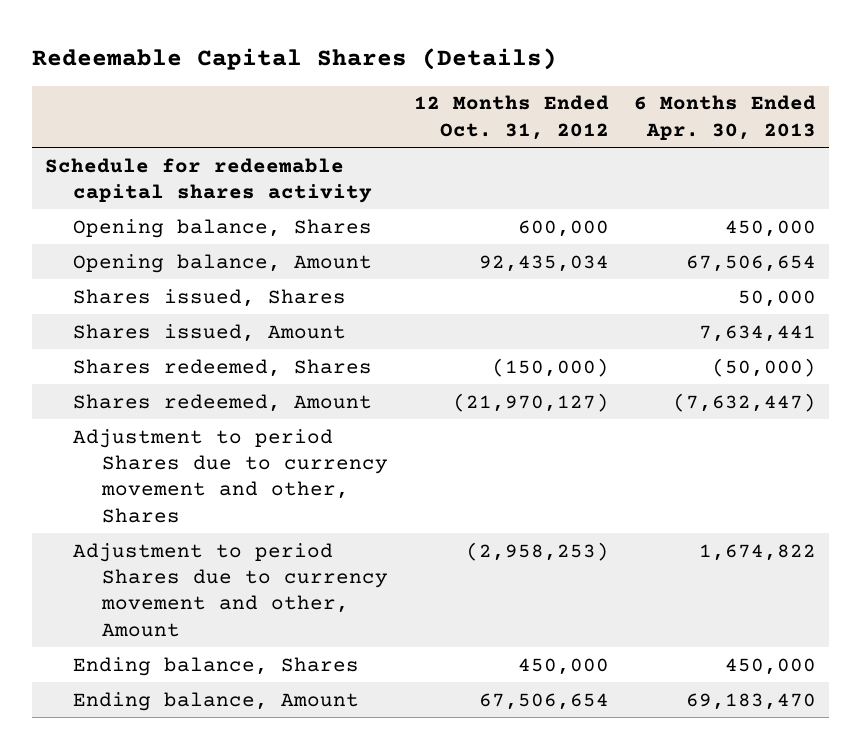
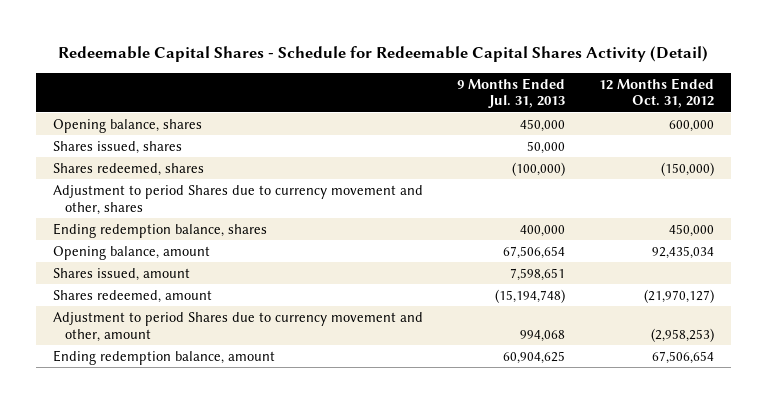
- Redeemable Capital Shares (Details)
+ Redeemable Capital Shares - Schedule for Redeemable Capital Shares Activity (Detail)
- | 12 Months Ended Oct. 31, 2012 | 6 Months Ended Apr. 30, 2013
+ | 9 Months Ended Jul. 31, 2013 | 12 Months Ended Oct. 31, 2012
- Schedule for redeemable capital shares activity
- Opening balance, Shares | 600,000 | 450,000
- Opening balance, Amount | 92,435,034 | 67,506,654
- Shares issued, Shares | | 50,000
- Shares issued, Amount | | 7,634,441
- Shares redeemed, Shares | (150,000) | (50,000)
- Shares redeemed, Amount | (21,970,127) | (7,632,447)
- Adjustment to period Shares due to currency movement and other, Shares
- Adjustment to period Shares due to currency movement and other, Amount | (2,958,253) | 1,674,822
- Ending balance, Shares | 450,000 | 450,000
- Ending balance, Amount | 67,506,654 | 69,183,470
+ Opening balance, shares | 450,000 | 600,000
+ Shares issued, shares | 50,000 |
+ Shares redeemed, shares | (100,000) | (150,000)
+ Adjustment to period Shares due to currency movement and other, shares
+ Ending redemption balance, shares | 400,000 | 450,000
+ Opening balance, amount | 67,506,654 | 92,435,034
+ Shares issued, amount | 7,598,651 |
+ Shares redeemed, amount | (15,194,748) | (21,970,127)
+ Adjustment to period Shares due to currency movement and other, amount | 994,068 | (2,958,253)
+ Ending redemption balance, amount | 60,904,625 | 67,506,654

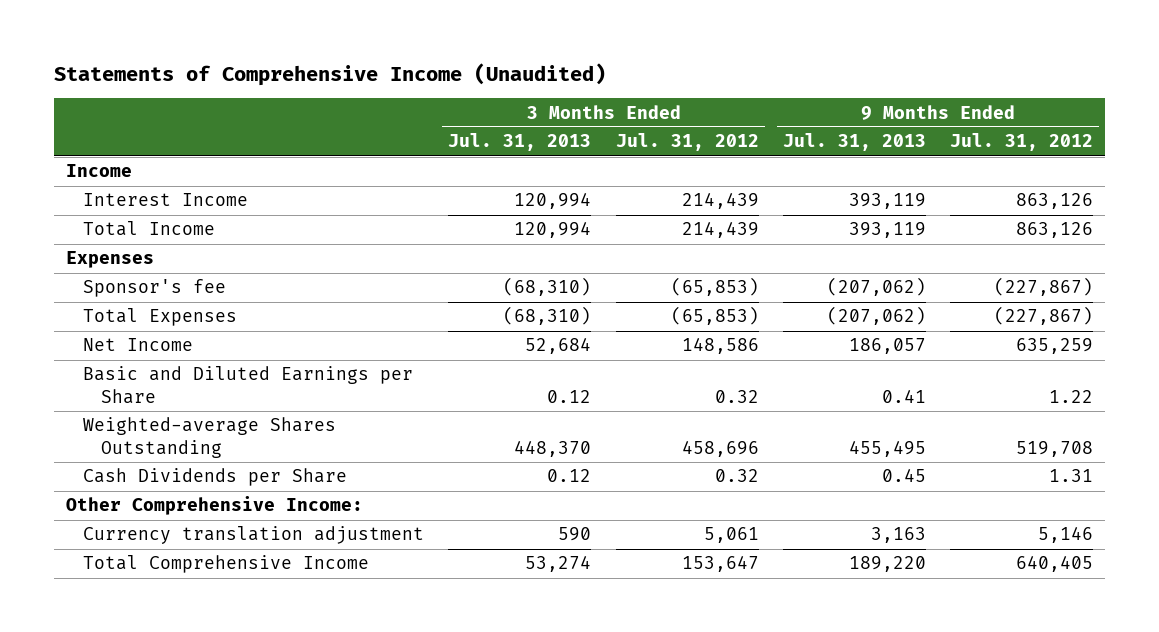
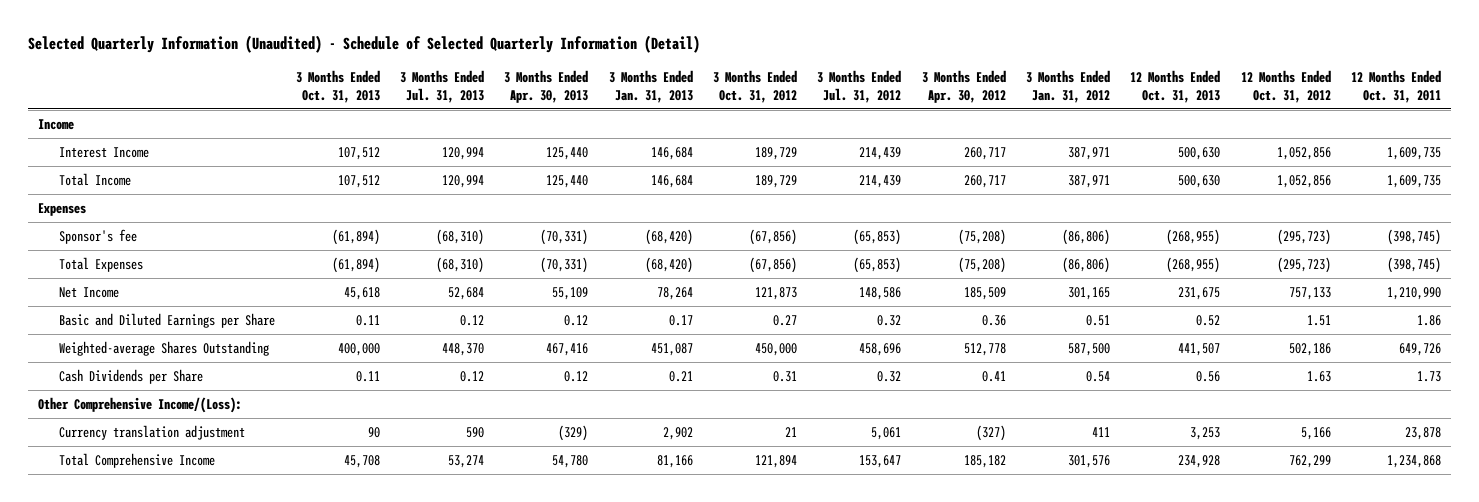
- Statements of Comprehensive Income (Unaudited)
+ Selected Quarterly Information (Unaudited) - Schedule of Selected Quarterly Information (Detail)
- | 3 Months Ended Jul. 31, 2013 | 3 Months Ended Jul. 31, 2012 | 9 Months Ended Jul. 31, 2013 | 9 Months Ended Jul. 31, 2012
+ | 3 Months Ended Oct. 31, 2013 | 3 Months Ended Jul. 31, 2013 | 3 Months Ended Apr. 30, 2013 | 3 Months Ended Jan. 31, 2013 | 3 Months Ended Oct. 31, 2012 | 3 Months Ended Jul. 31, 2012 | 3 Months Ended Apr. 30, 2012 | 3 Months Ended Jan. 31, 2012 | 12 Months Ended Oct. 31, 2013 | 12 Months Ended Oct. 31, 2012 | 12 Months Ended Oct. 31, 2011
- Other Comprehensive Income:
+ Other Comprehensive Income/(Loss):

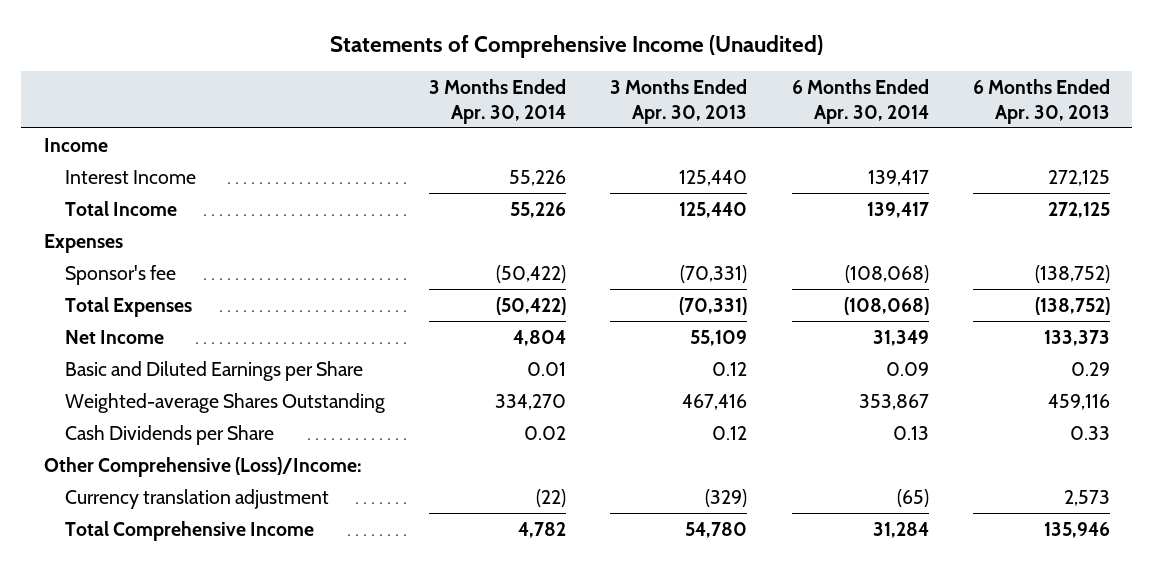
- Selected Quarterly Information (Unaudited) - Schedule of Selected Quarterly Information (Detail)
+ Statements of Comprehensive Income (Unaudited)
- | 3 Months Ended Oct. 31, 2013 | 3 Months Ended Jul. 31, 2013 | 3 Months Ended Apr. 30, 2013 | 3 Months Ended Jan. 31, 2013 | 3 Months Ended Oct. 31, 2012 | 3 Months Ended Jul. 31, 2012 | 3 Months Ended Apr. 30, 2012 | 3 Months Ended Jan. 31, 2012 | 12 Months Ended Oct. 31, 2013 | 12 Months Ended Oct. 31, 2012 | 12 Months Ended Oct. 31, 2011
+ | 3 Months Ended Apr. 30, 2014 | 3 Months Ended Apr. 30, 2013 | 6 Months Ended Apr. 30, 2014 | 6 Months Ended Apr. 30, 2013
- Other Comprehensive Income/(Loss):
+ Other Comprehensive (Loss)/Income:

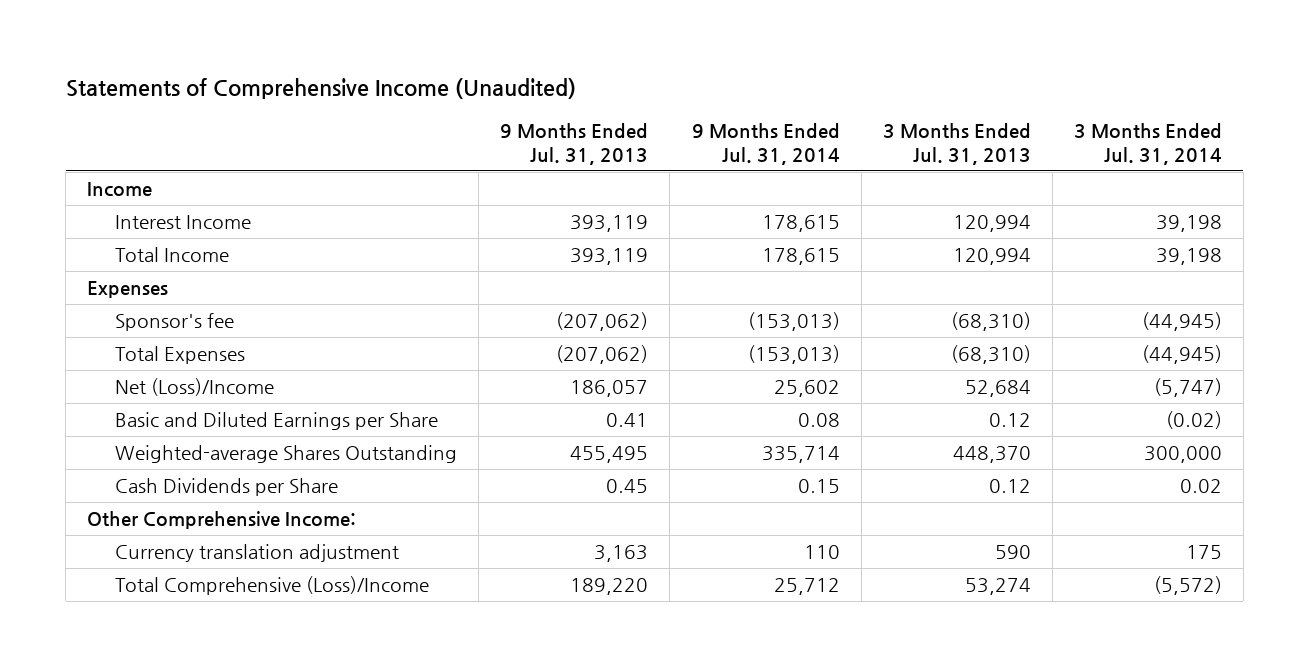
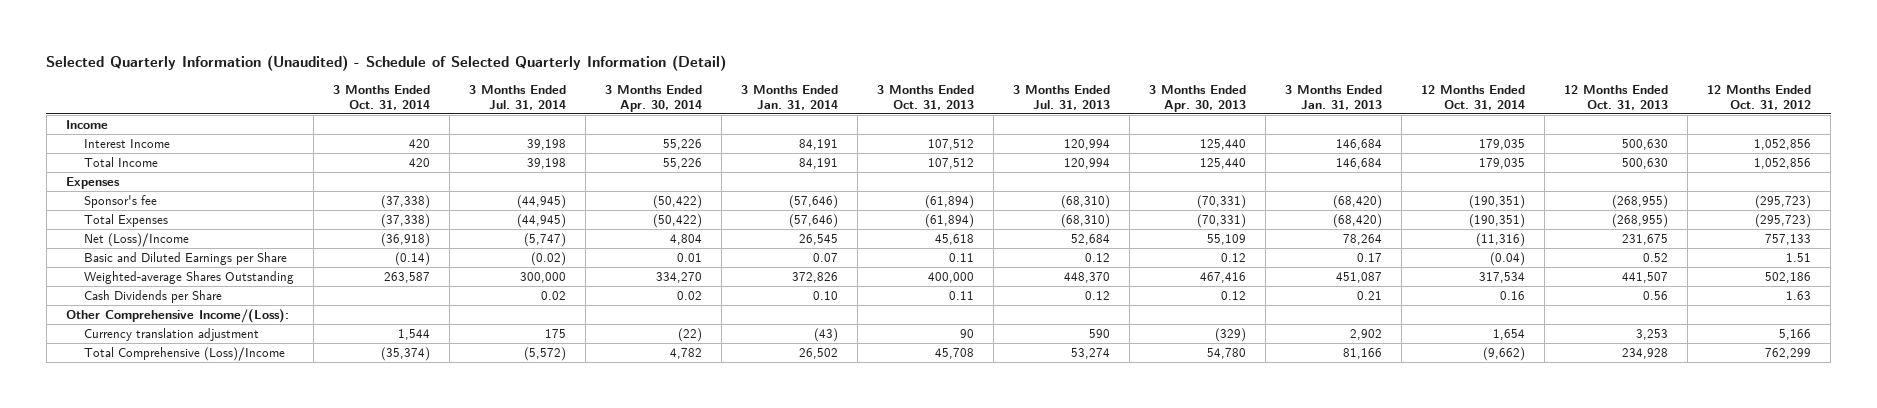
- Statements of Comprehensive Income (Unaudited)
+ Selected Quarterly Information (Unaudited) - Schedule of Selected Quarterly Information (Detail)
- | 9 Months Ended Jul. 31, 2013 | 9 Months Ended Jul. 31, 2014 | 3 Months Ended Jul. 31, 2013 | 3 Months Ended Jul. 31, 2014
+ | 3 Months Ended Oct. 31, 2014 | 3 Months Ended Jul. 31, 2014 | 3 Months Ended Apr. 30, 2014 | 3 Months Ended Jan. 31, 2014 | 3 Months Ended Oct. 31, 2013 | 3 Months Ended Jul. 31, 2013 | 3 Months Ended Apr. 30, 2013 | 3 Months Ended Jan. 31, 2013 | 12 Months Ended Oct. 31, 2014 | 12 Months Ended Oct. 31, 2013 | 12 Months Ended Oct. 31, 2012
- Other Comprehensive Income:
+ Other Comprehensive Income/(Loss):

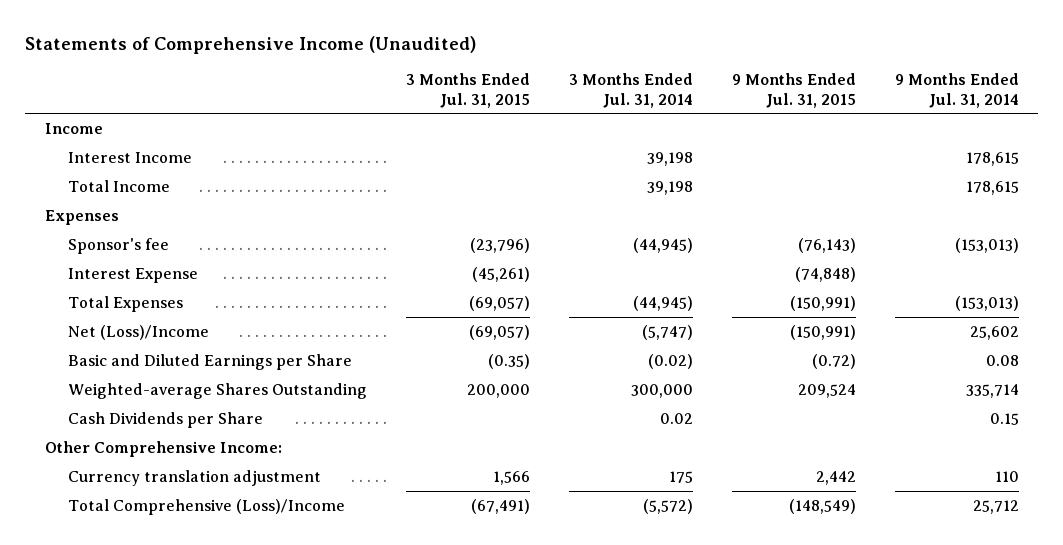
- Selected Quarterly Information (Unaudited) - Schedule of Selected Quarterly Information (Detail)
+ Statements of Comprehensive Income (Unaudited)
- | 3 Months Ended Oct. 31, 2014 | 3 Months Ended Jul. 31, 2014 | 3 Months Ended Apr. 30, 2014 | 3 Months Ended Jan. 31, 2014 | 3 Months Ended Oct. 31, 2013 | 3 Months Ended Jul. 31, 2013 | 3 Months Ended Apr. 30, 2013 | 3 Months Ended Jan. 31, 2013 | 12 Months Ended Oct. 31, 2014 | 12 Months Ended Oct. 31, 2013 | 12 Months Ended Oct. 31, 2012
+ | 3 Months Ended Jul. 31, 2015 | 3 Months Ended Jul. 31, 2014 | 9 Months Ended Jul. 31, 2015 | 9 Months Ended Jul. 31, 2014
+ Interest Expense | (45,261) | | (74,848) |
- Other Comprehensive Income/(Loss):
+ Other Comprehensive Income:

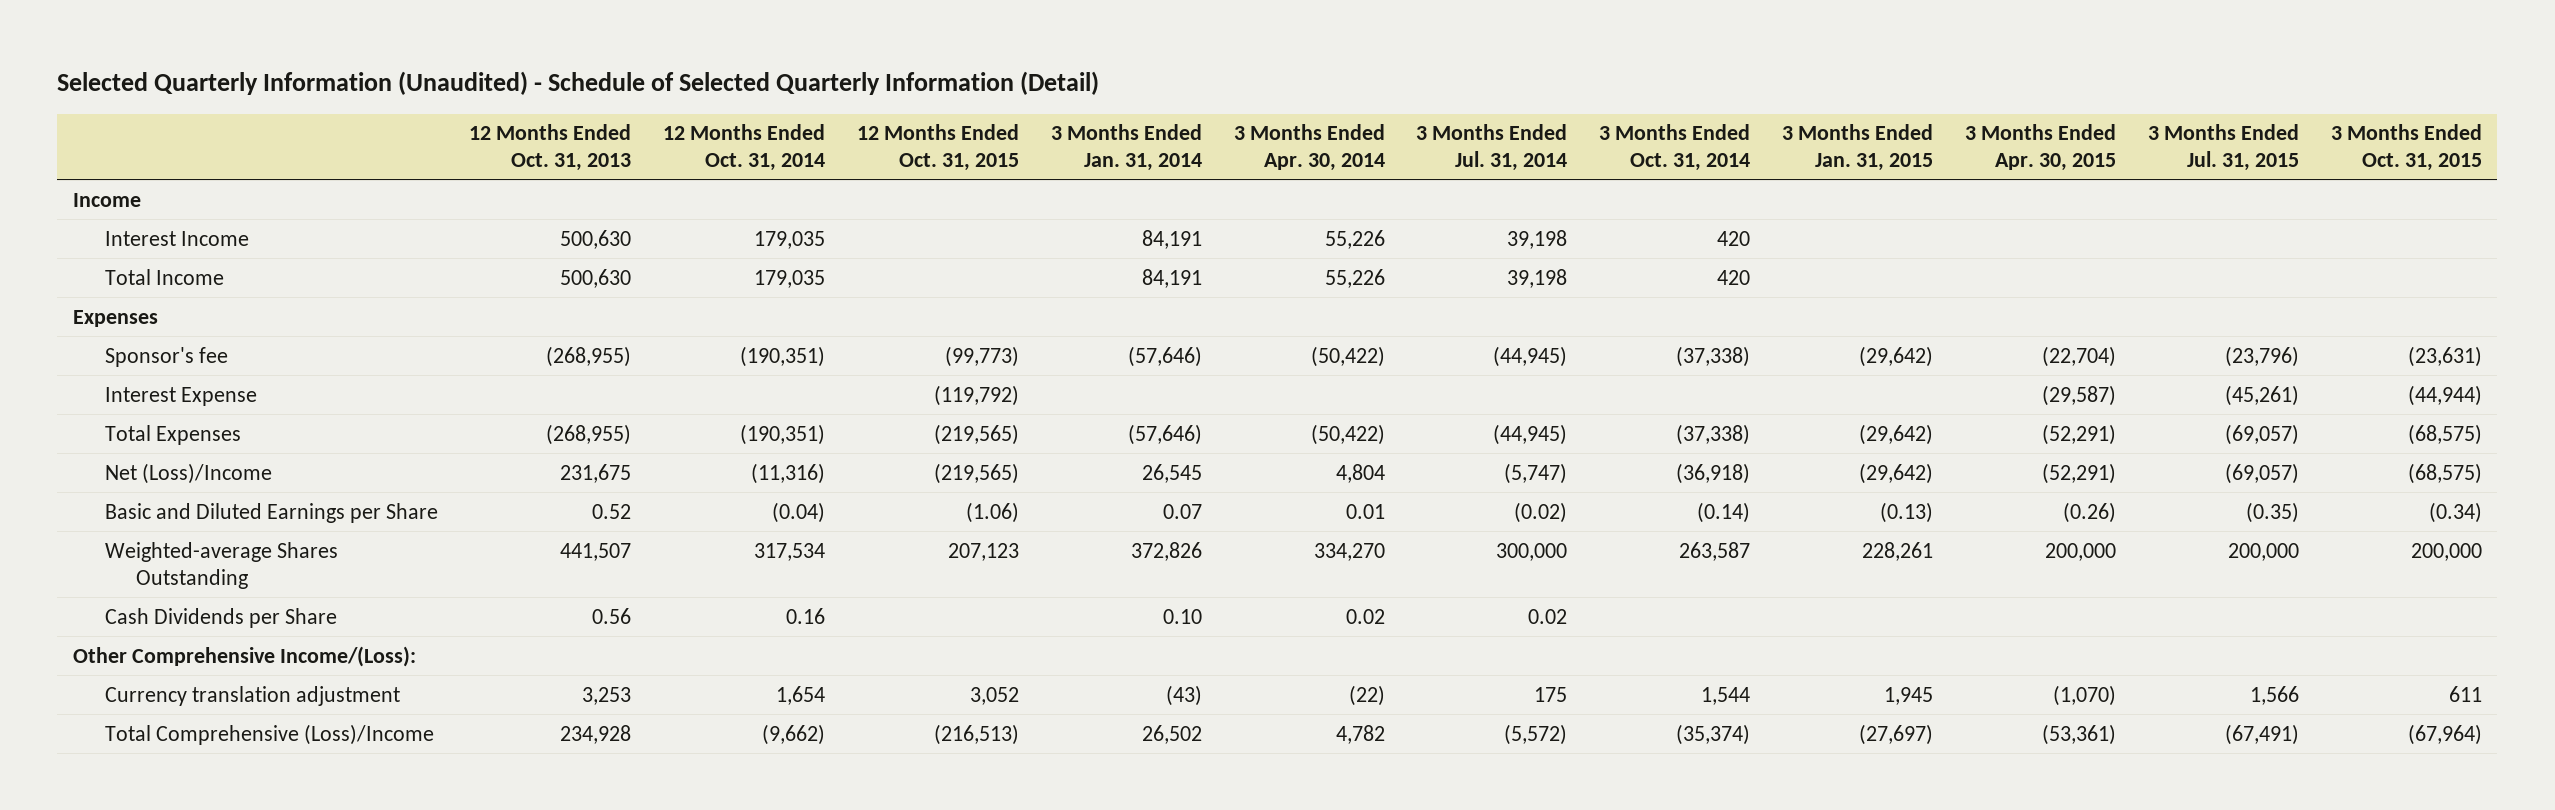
- Statements of Comprehensive Income (Unaudited)
+ Selected Quarterly Information (Unaudited) - Schedule of Selected Quarterly Information (Detail)
- | 3 Months Ended Jul. 31, 2015 | 3 Months Ended Jul. 31, 2014 | 9 Months Ended Jul. 31, 2015 | 9 Months Ended Jul. 31, 2014
+ | 12 Months Ended Oct. 31, 2013 | 12 Months Ended Oct. 31, 2014 | 12 Months Ended Oct. 31, 2015 | 3 Months Ended Jan. 31, 2014 | 3 Months Ended Apr. 30, 2014 | 3 Months Ended Jul. 31, 2014 | 3 Months Ended Oct. 31, 2014 | 3 Months Ended Jan. 31, 2015 | 3 Months Ended Apr. 30, 2015 | 3 Months Ended Jul. 31, 2015 | 3 Months Ended Oct. 31, 2015
- Other Comprehensive Income:
+ Other Comprehensive Income/(Loss):

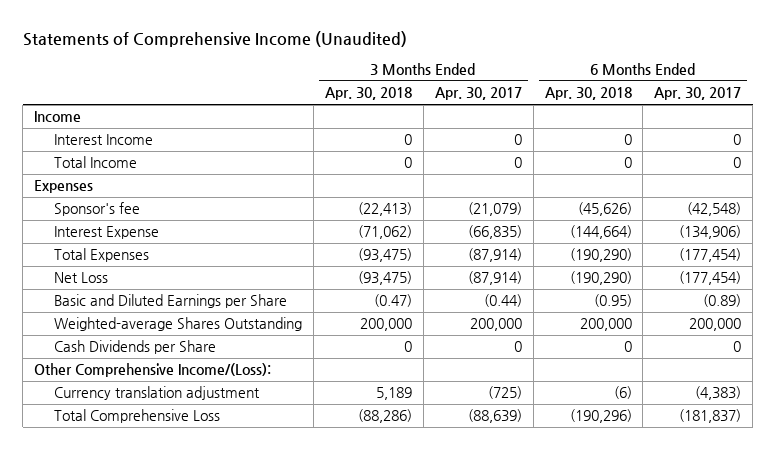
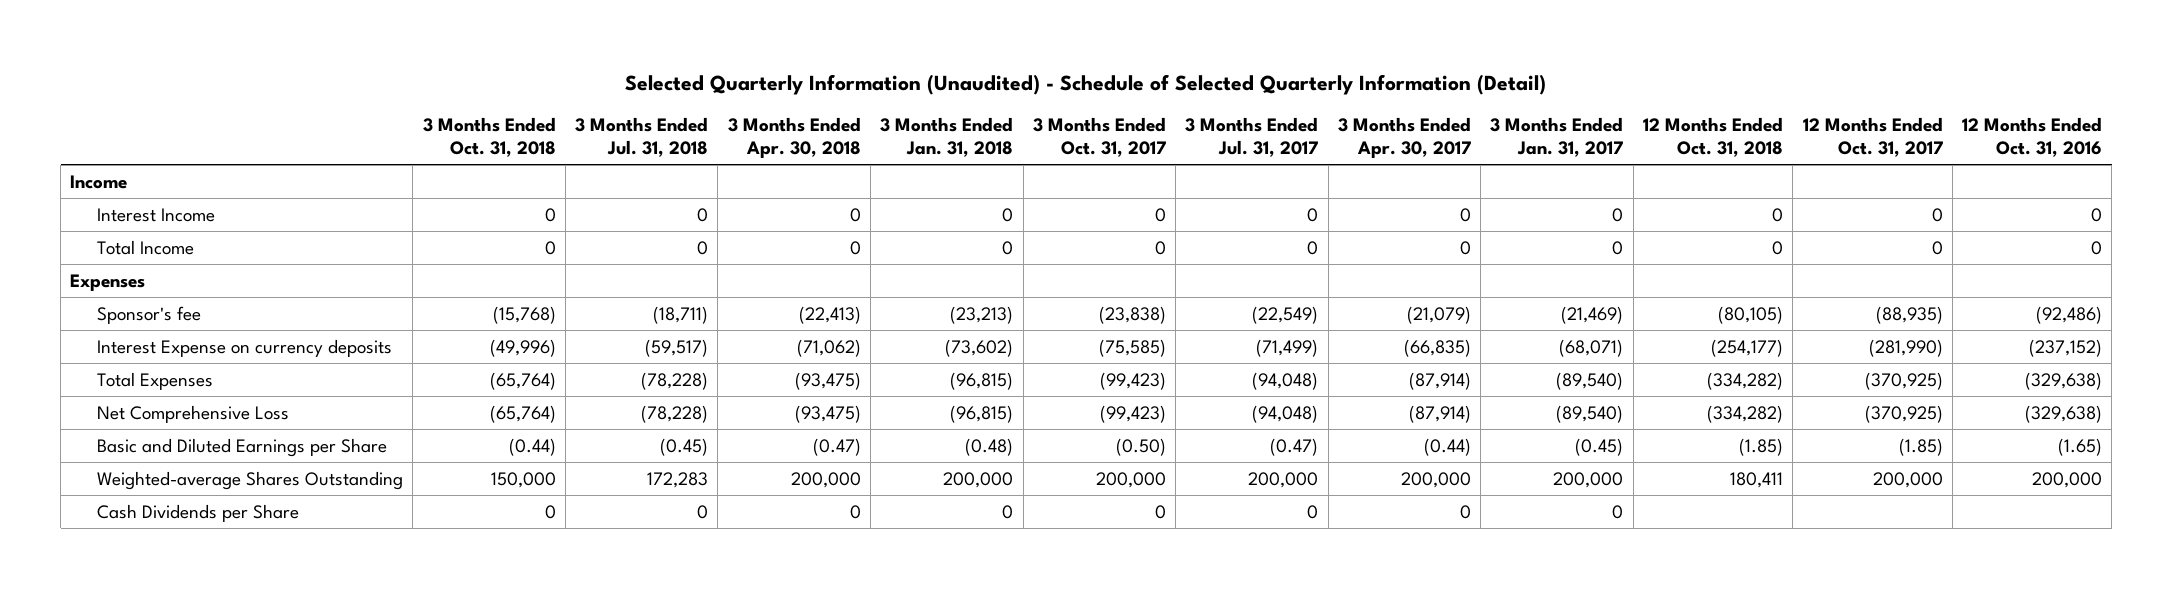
- Statements of Comprehensive Income (Unaudited)
+ Selected Quarterly Information (Unaudited) - Schedule of Selected Quarterly Information (Detail)
- | 3 Months Ended Apr. 30, 2018 | 3 Months Ended Apr. 30, 2017 | 6 Months Ended Apr. 30, 2018 | 6 Months Ended Apr. 30, 2017
+ | 3 Months Ended Oct. 31, 2018 | 3 Months Ended Jul. 31, 2018 | 3 Months Ended Apr. 30, 2018 | 3 Months Ended Jan. 31, 2018 | 3 Months Ended Oct. 31, 2017 | 3 Months Ended Jul. 31, 2017 | 3 Months Ended Apr. 30, 2017 | 3 Months Ended Jan. 31, 2017 | 12 Months Ended Oct. 31, 2018 | 12 Months Ended Oct. 31, 2017 | 12 Months Ended Oct. 31, 2016
- Interest Expense | (71,062) | (66,835) | (144,664) | (134,906)
+ Interest Expense on currency deposits | (49,996) | (59,517) | (71,062) | (73,602) | (75,585) | (71,499) | (66,835) | (68,071) | (254,177) | (281,990) | (237,152)
- Net Loss | (93,475) | (87,914) | (190,290) | (177,454)
+ Net Comprehensive Loss | (65,764) | (78,228) | (93,475) | (96,815) | (99,423) | (94,048) | (87,914) | (89,540) | (334,282) | (370,925) | (329,638)
- Other Comprehensive Income/(Loss):
- Currency translation adjustment | 5,189 | (725) | (6) | (4,383)
- Total Comprehensive Loss | (88,286) | (88,639) | (190,296) | (181,837)

